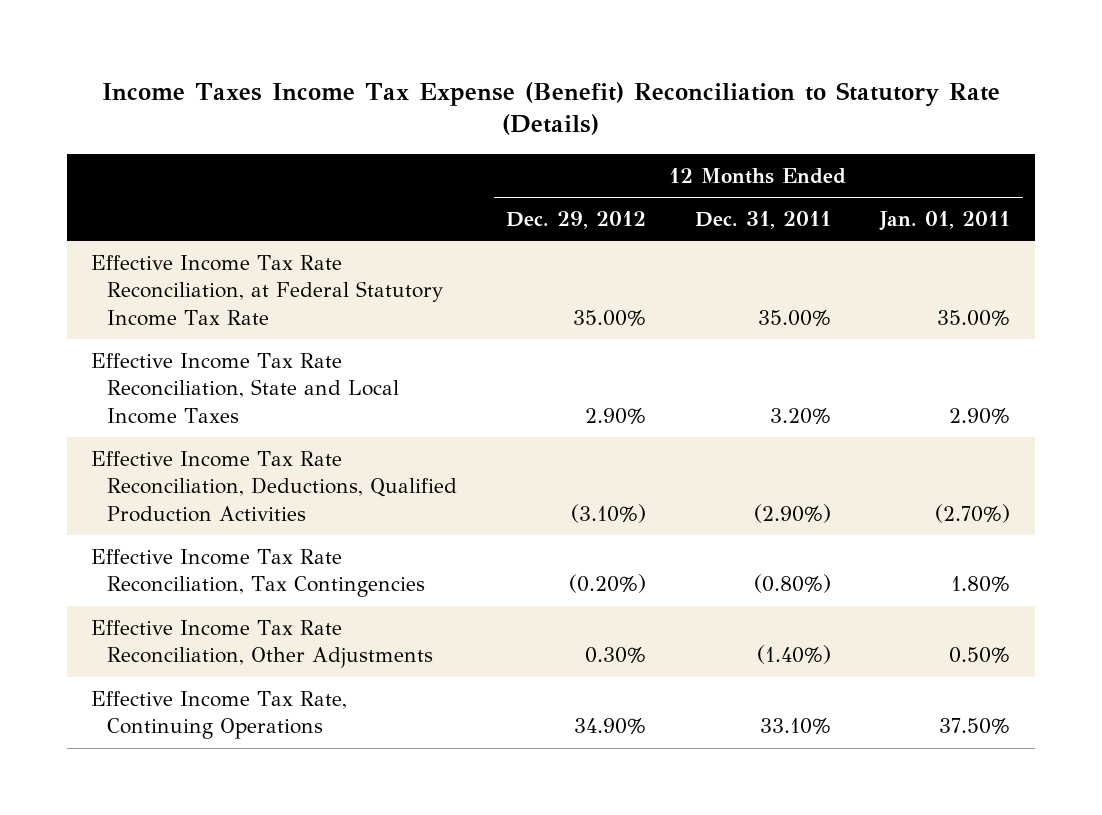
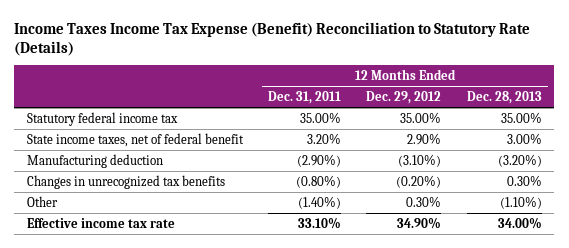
- | 12 Months Ended Dec. 29, 2012 | 12 Months Ended Dec. 31, 2011 | 12 Months Ended Jan. 01, 2011
+ | 12 Months Ended Dec. 31, 2011 | 12 Months Ended Dec. 29, 2012 | 12 Months Ended Dec. 28, 2013
- Effective Income Tax Rate Reconciliation, at Federal Statutory Income Tax Rate | 35.00% | 35.00% | 35.00%
- Effective Income Tax Rate Reconciliation, State and Local Income Taxes | 2.90% | 3.20% | 2.90%
- Effective Income Tax Rate Reconciliation, Deductions, Qualified Production Activities | (3.10%) | (2.90%) | (2.70%)
- Effective Income Tax Rate Reconciliation, Tax Contingencies | (0.20%) | (0.80%) | 1.80%
- Effective Income Tax Rate Reconciliation, Other Adjustments | 0.30% | (1.40%) | 0.50%
- Effective Income Tax Rate, Continuing Operations | 34.90% | 33.10% | 37.50%
+ Statutory federal income tax | 35.00% | 35.00% | 35.00%
+ State income taxes, net of federal benefit | 3.20% | 2.90% | 3.00%
+ Manufacturing deduction | (2.90%) | (3.10%) | (3.20%)
+ Changes in unrecognized tax benefits | (0.80%) | (0.20%) | 0.30%
+ Other | (1.40%) | 0.30% | (1.10%)
+ Effective income tax rate | 33.10% | 34.90% | 34.00%

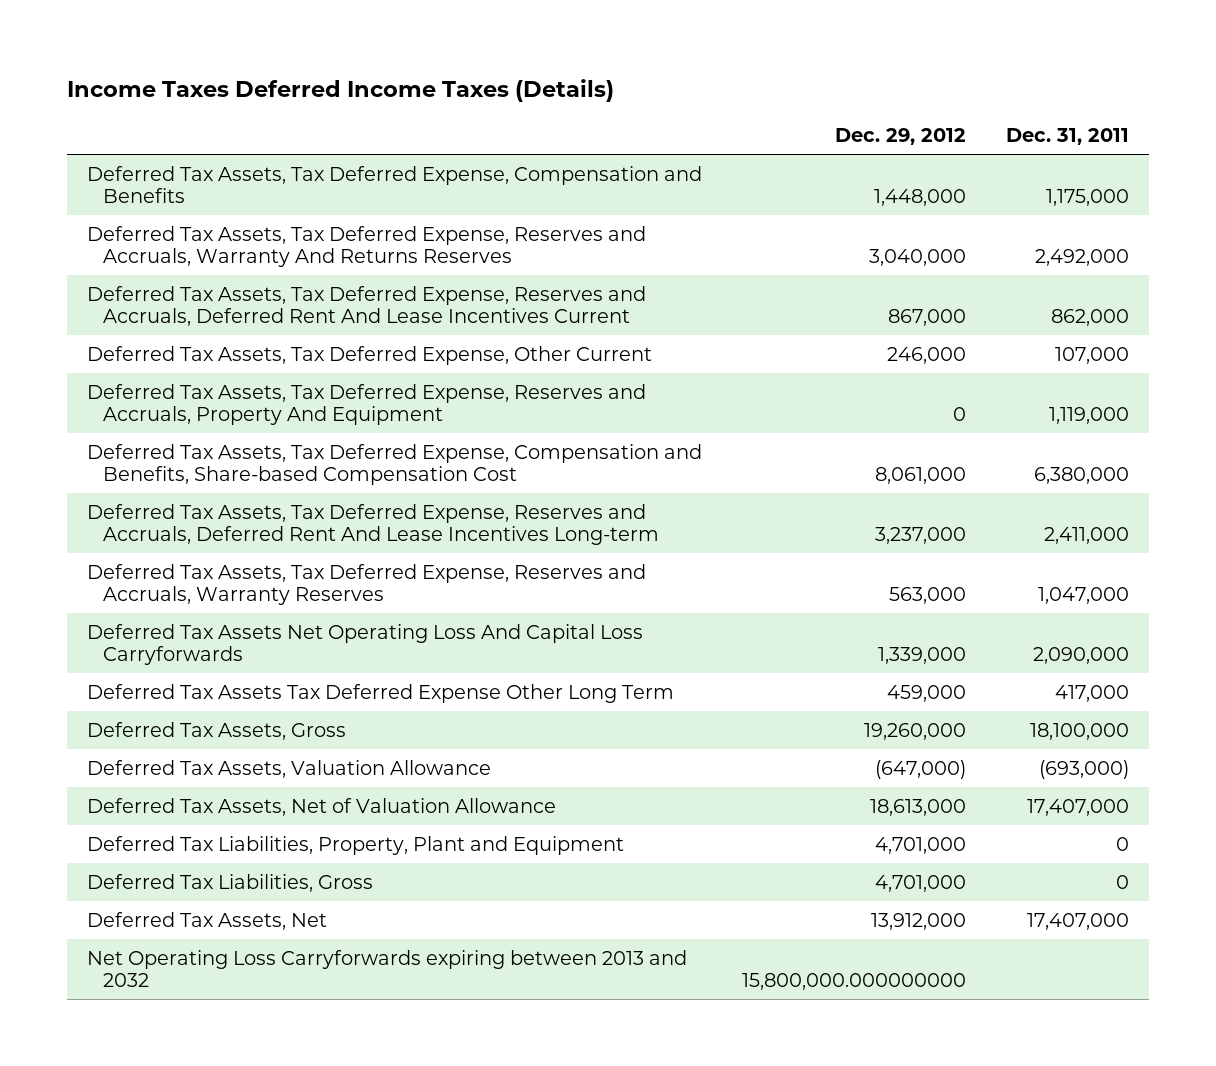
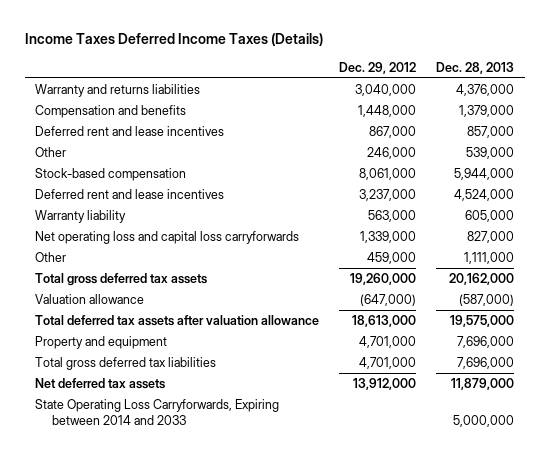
- | Dec. 29, 2012 | Dec. 31, 2011
+ | Dec. 29, 2012 | Dec. 28, 2013
- Deferred Tax Assets, Tax Deferred Expense, Compensation and Benefits | 1,448,000 | 1,175,000
- Deferred Tax Assets, Tax Deferred Expense, Reserves and Accruals, Warranty And Returns Reserves | 3,040,000 | 2,492,000
- Deferred Tax Assets, Tax Deferred Expense, Reserves and Accruals, Deferred Rent And Lease Incentives Current | 867,000 | 862,000
- Deferred Tax Assets, Tax Deferred Expense, Other Current | 246,000 | 107,000
- Deferred Tax Assets, Tax Deferred Expense, Reserves and Accruals, Property And Equipment | 0 | 1,119,000
- Deferred Tax Assets, Tax Deferred Expense, Compensation and Benefits, Share-based Compensation Cost | 8,061,000 | 6,380,000
- Deferred Tax Assets, Tax Deferred Expense, Reserves and Accruals, Deferred Rent And Lease Incentives Long-term | 3,237,000 | 2,411,000
- Deferred Tax Assets, Tax Deferred Expense, Reserves and Accruals, Warranty Reserves | 563,000 | 1,047,000
- Deferred Tax Assets Net Operating Loss And Capital Loss Carryforwards | 1,339,000 | 2,090,000
- Deferred Tax Assets Tax Deferred Expense Other Long Term | 459,000 | 417,000
- Deferred Tax Assets, Gross | 19,260,000 | 18,100,000
- Deferred Tax Assets, Valuation Allowance | (647,000) | (693,000)
- Deferred Tax Assets, Net of Valuation Allowance | 18,613,000 | 17,407,000
- Deferred Tax Liabilities, Property, Plant and Equipment | 4,701,000 | 0
- Deferred Tax Liabilities, Gross | 4,701,000 | 0
- Deferred Tax Assets, Net | 13,912,000 | 17,407,000
- Net Operating Loss Carryforwards expiring between 2013 and 2032 | 15,800,000.000000000 |
+ Warranty and returns liabilities | 3,040,000 | 4,376,000
+ Compensation and benefits | 1,448,000 | 1,379,000
+ Deferred rent and lease incentives | 867,000 | 857,000
+ Other | 246,000 | 539,000
+ Stock-based compensation | 8,061,000 | 5,944,000
+ Deferred rent and lease incentives | 3,237,000 | 4,524,000
+ Warranty liability | 563,000 | 605,000
+ Net operating loss and capital loss carryforwards | 1,339,000 | 827,000
+ Other | 459,000 | 1,111,000
+ Total gross deferred tax assets | 19,260,000 | 20,162,000
+ Valuation allowance | (647,000) | (587,000)
+ Total deferred tax assets after valuation allowance | 18,613,000 | 19,575,000
+ Property and equipment | 4,701,000 | 7,696,000
+ Total gross deferred tax liabilities | 4,701,000 | 7,696,000
+ Net deferred tax assets | 13,912,000 | 11,879,000
+ State Operating Loss Carryforwards, Expiring between 2014 and 2033 | | 5,000,000

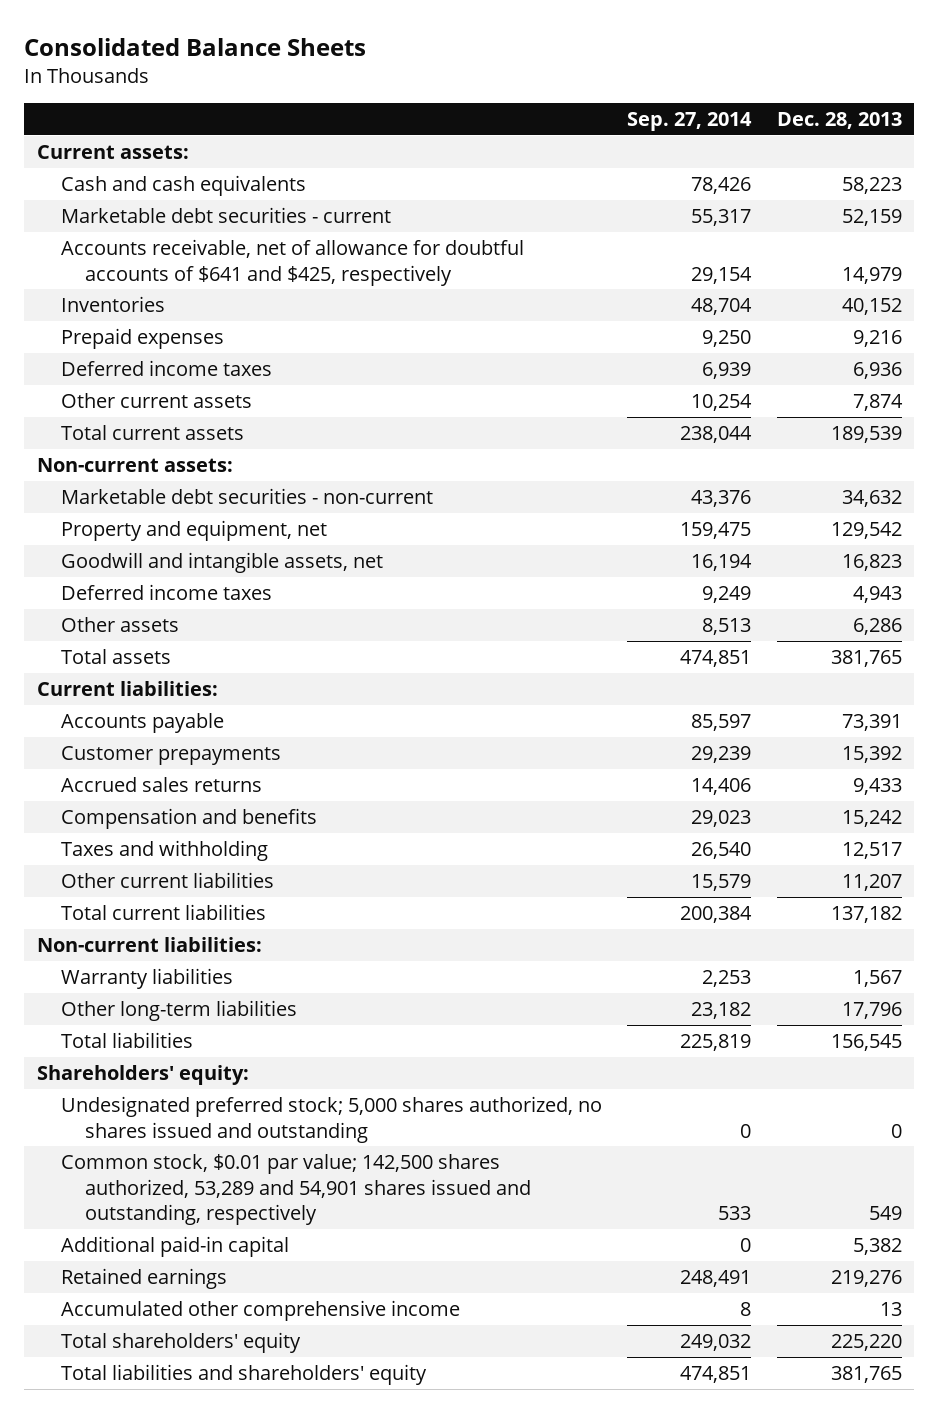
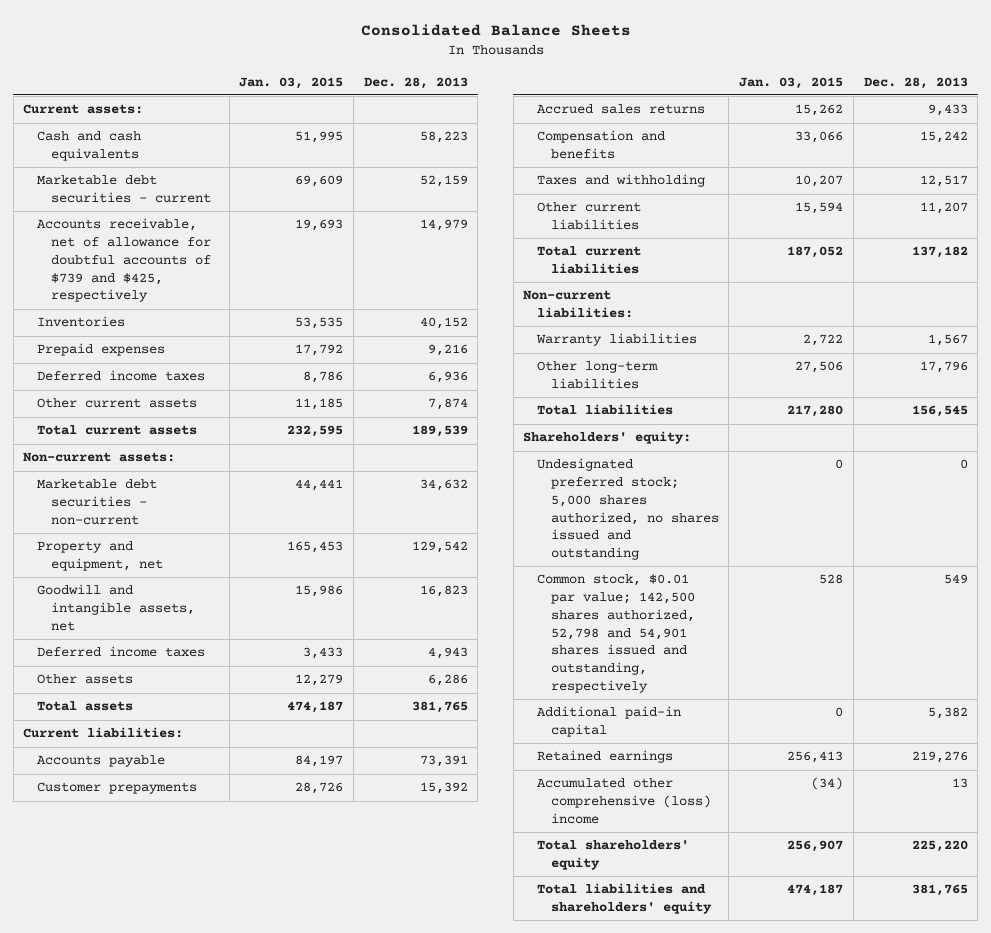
- | Sep. 27, 2014 | Dec. 28, 2013
+ | Jan. 03, 2015 | Dec. 28, 2013
- Accounts receivable, net of allowance for doubtful accounts of $641 and $425, respectively | 29,154 | 14,979
+ Accounts receivable, net of allowance for doubtful accounts of $739 and $425, respectively | 19,693 | 14,979
- Common stock, $0.01 par value; 142,500 shares authorized, 53,289 and 54,901 shares issued and outstanding, respectively | 533 | 549
+ Common stock, $0.01 par value; 142,500 shares authorized, 52,798 and 54,901 shares issued and outstanding, respectively | 528 | 549
- Accumulated other comprehensive income | 8 | 13
+ Accumulated other comprehensive (loss) income | (34) | 13

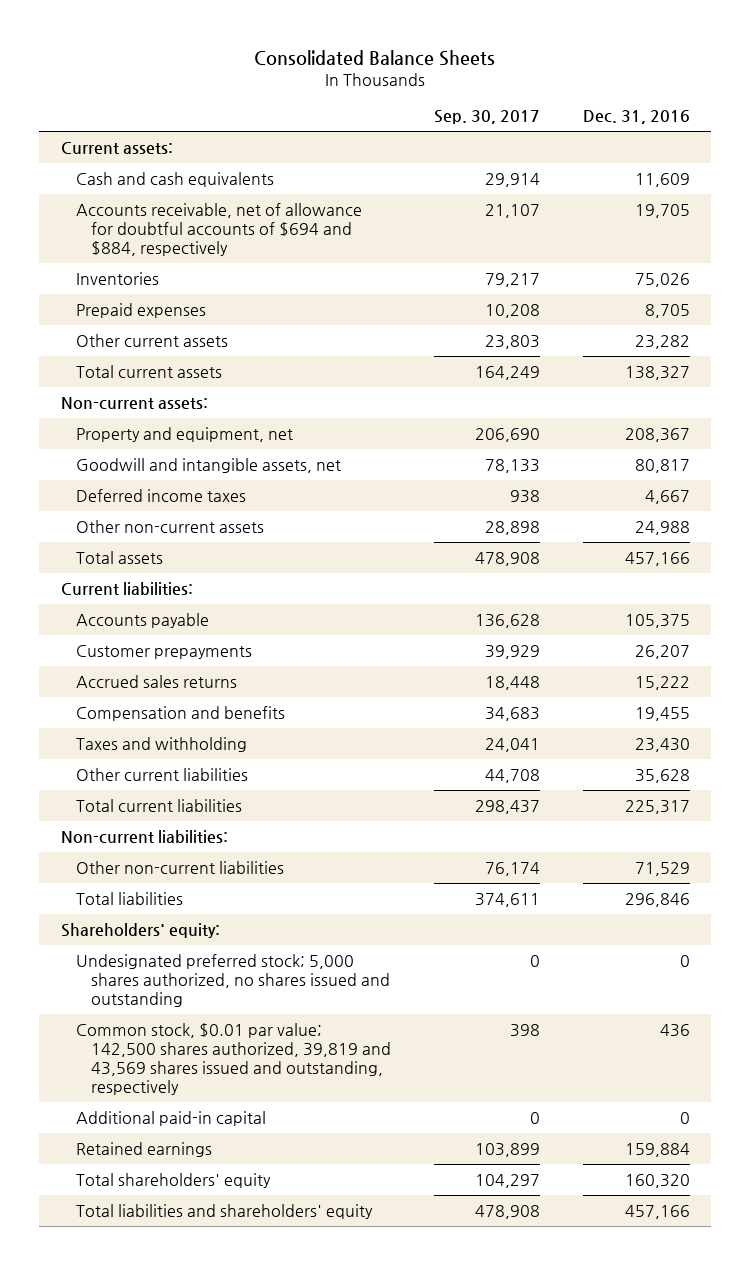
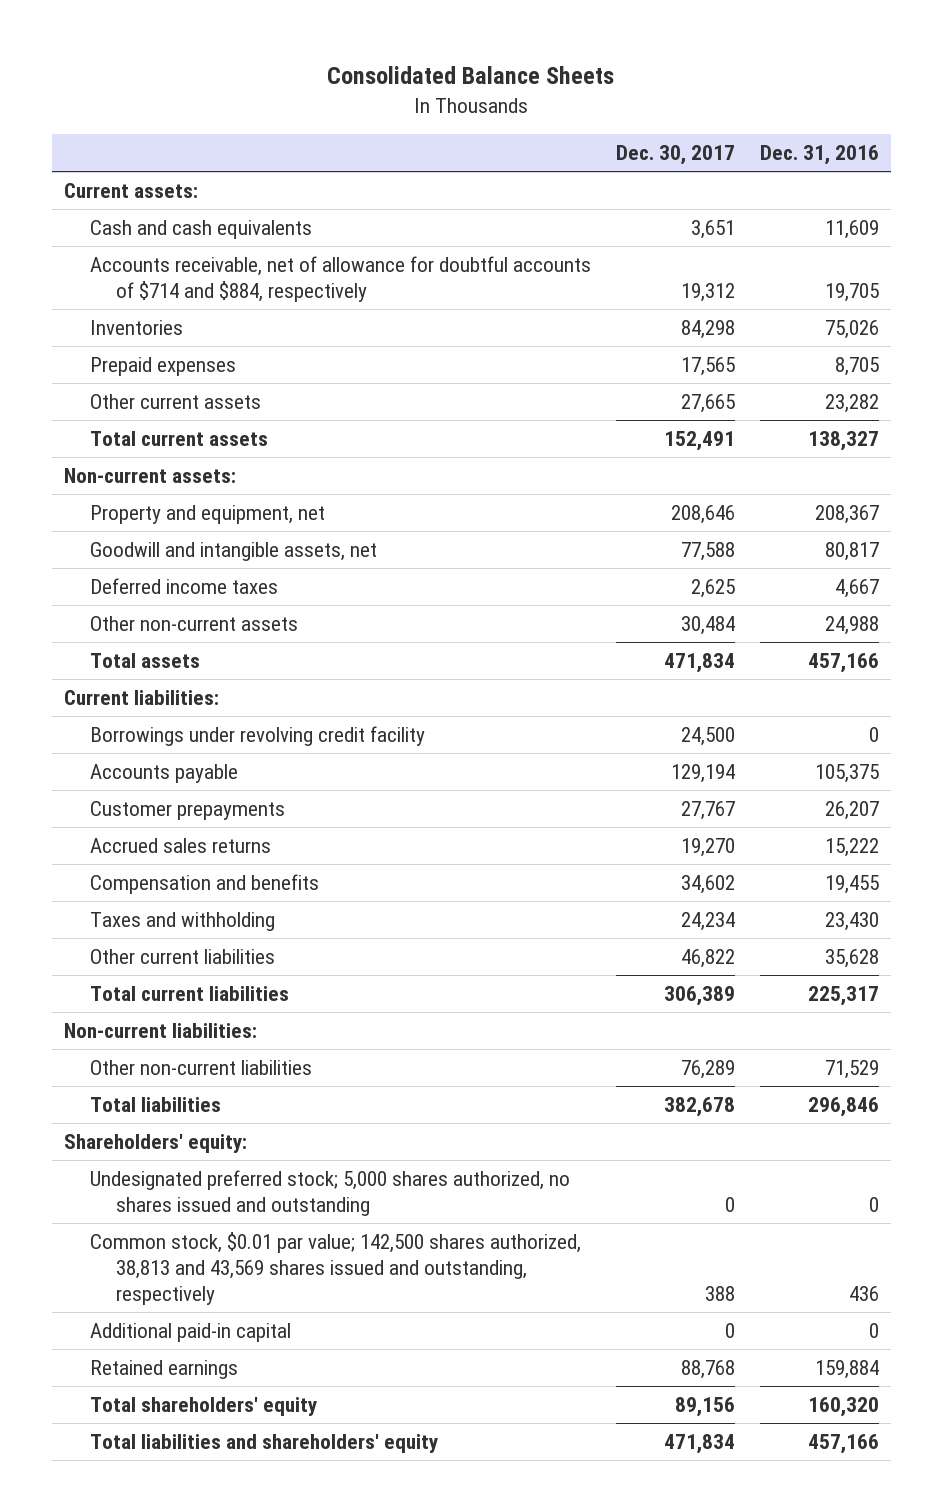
- | Sep. 30, 2017 | Dec. 31, 2016
+ | Dec. 30, 2017 | Dec. 31, 2016
- Accounts receivable, net of allowance for doubtful accounts of $694 and $884, respectively | 21,107 | 19,705
+ Accounts receivable, net of allowance for doubtful accounts of $714 and $884, respectively | 19,312 | 19,705
+ Borrowings under revolving credit facility | 24,500 | 0
- Common stock, $0.01 par value; 142,500 shares authorized, 39,819 and 43,569 shares issued and outstanding, respectively | 398 | 436
+ Common stock, $0.01 par value; 142,500 shares authorized, 38,813 and 43,569 shares issued and outstanding, respectively | 388 | 436

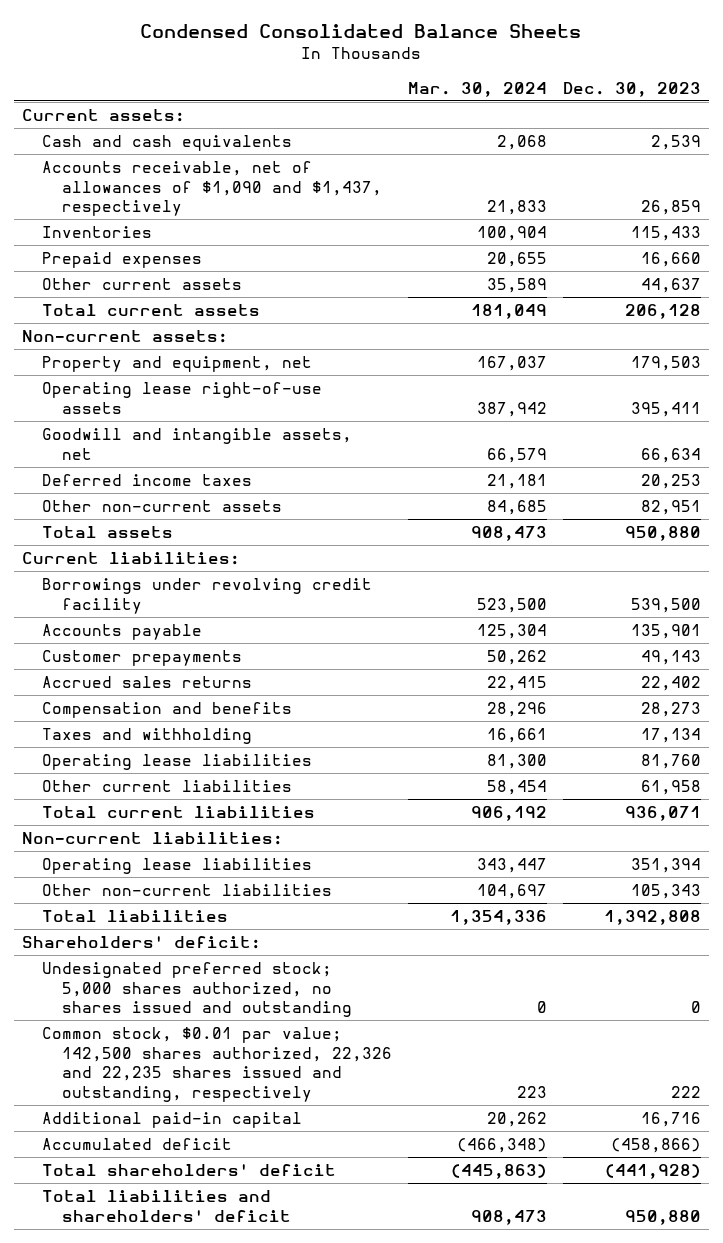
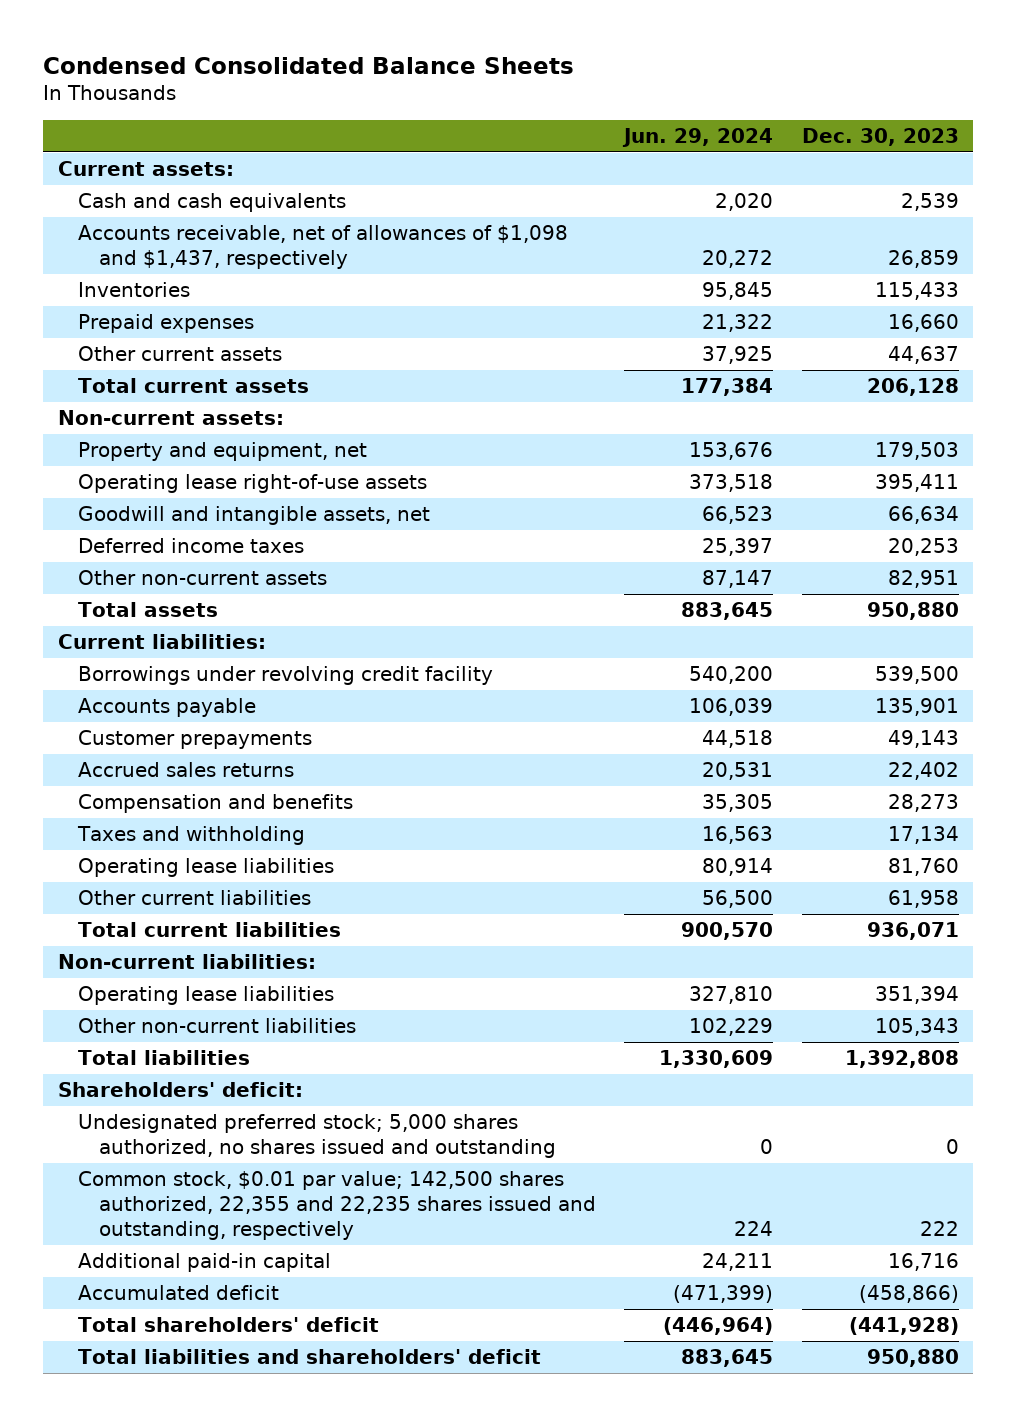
- | Mar. 30, 2024 | Dec. 30, 2023
+ | Jun. 29, 2024 | Dec. 30, 2023
- Accounts receivable, net of allowances of $1,090 and $1,437, respectively | 21,833 | 26,859
+ Accounts receivable, net of allowances of $1,098 and $1,437, respectively | 20,272 | 26,859
- Common stock, $0.01 par value; 142,500 shares authorized, 22,326 and 22,235 shares issued and outstanding, respectively | 223 | 222
+ Common stock, $0.01 par value; 142,500 shares authorized, 22,355 and 22,235 shares issued and outstanding, respectively | 224 | 222

